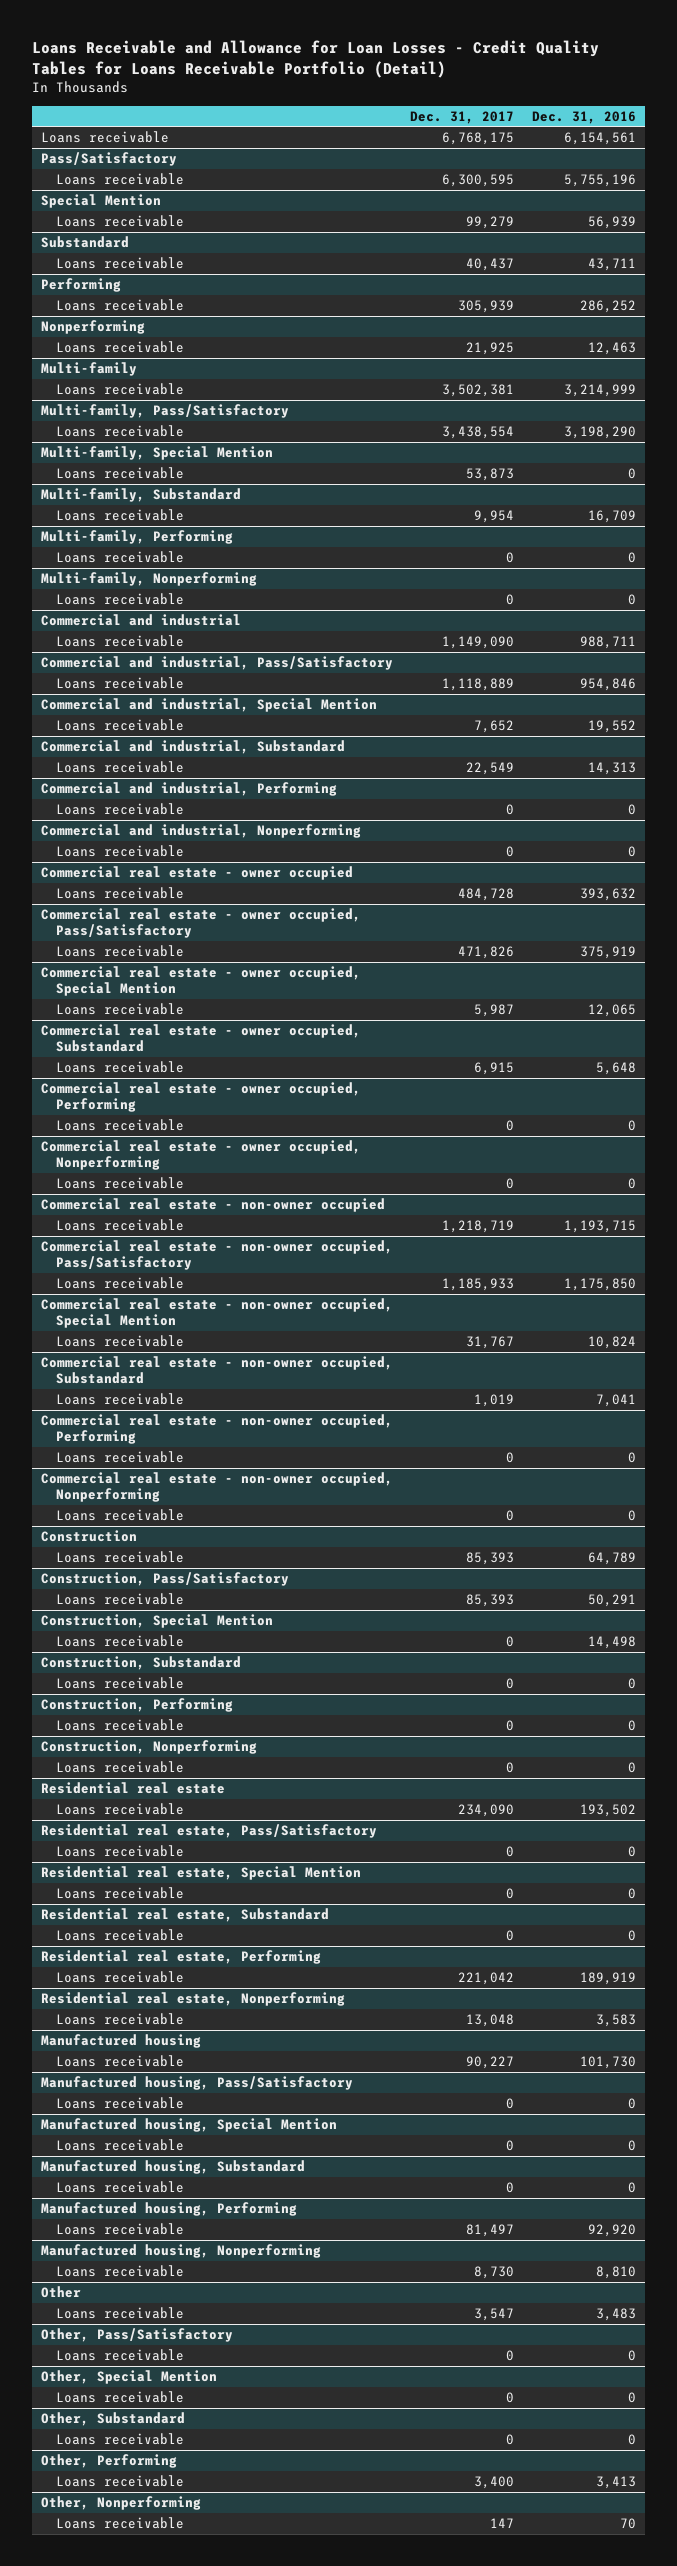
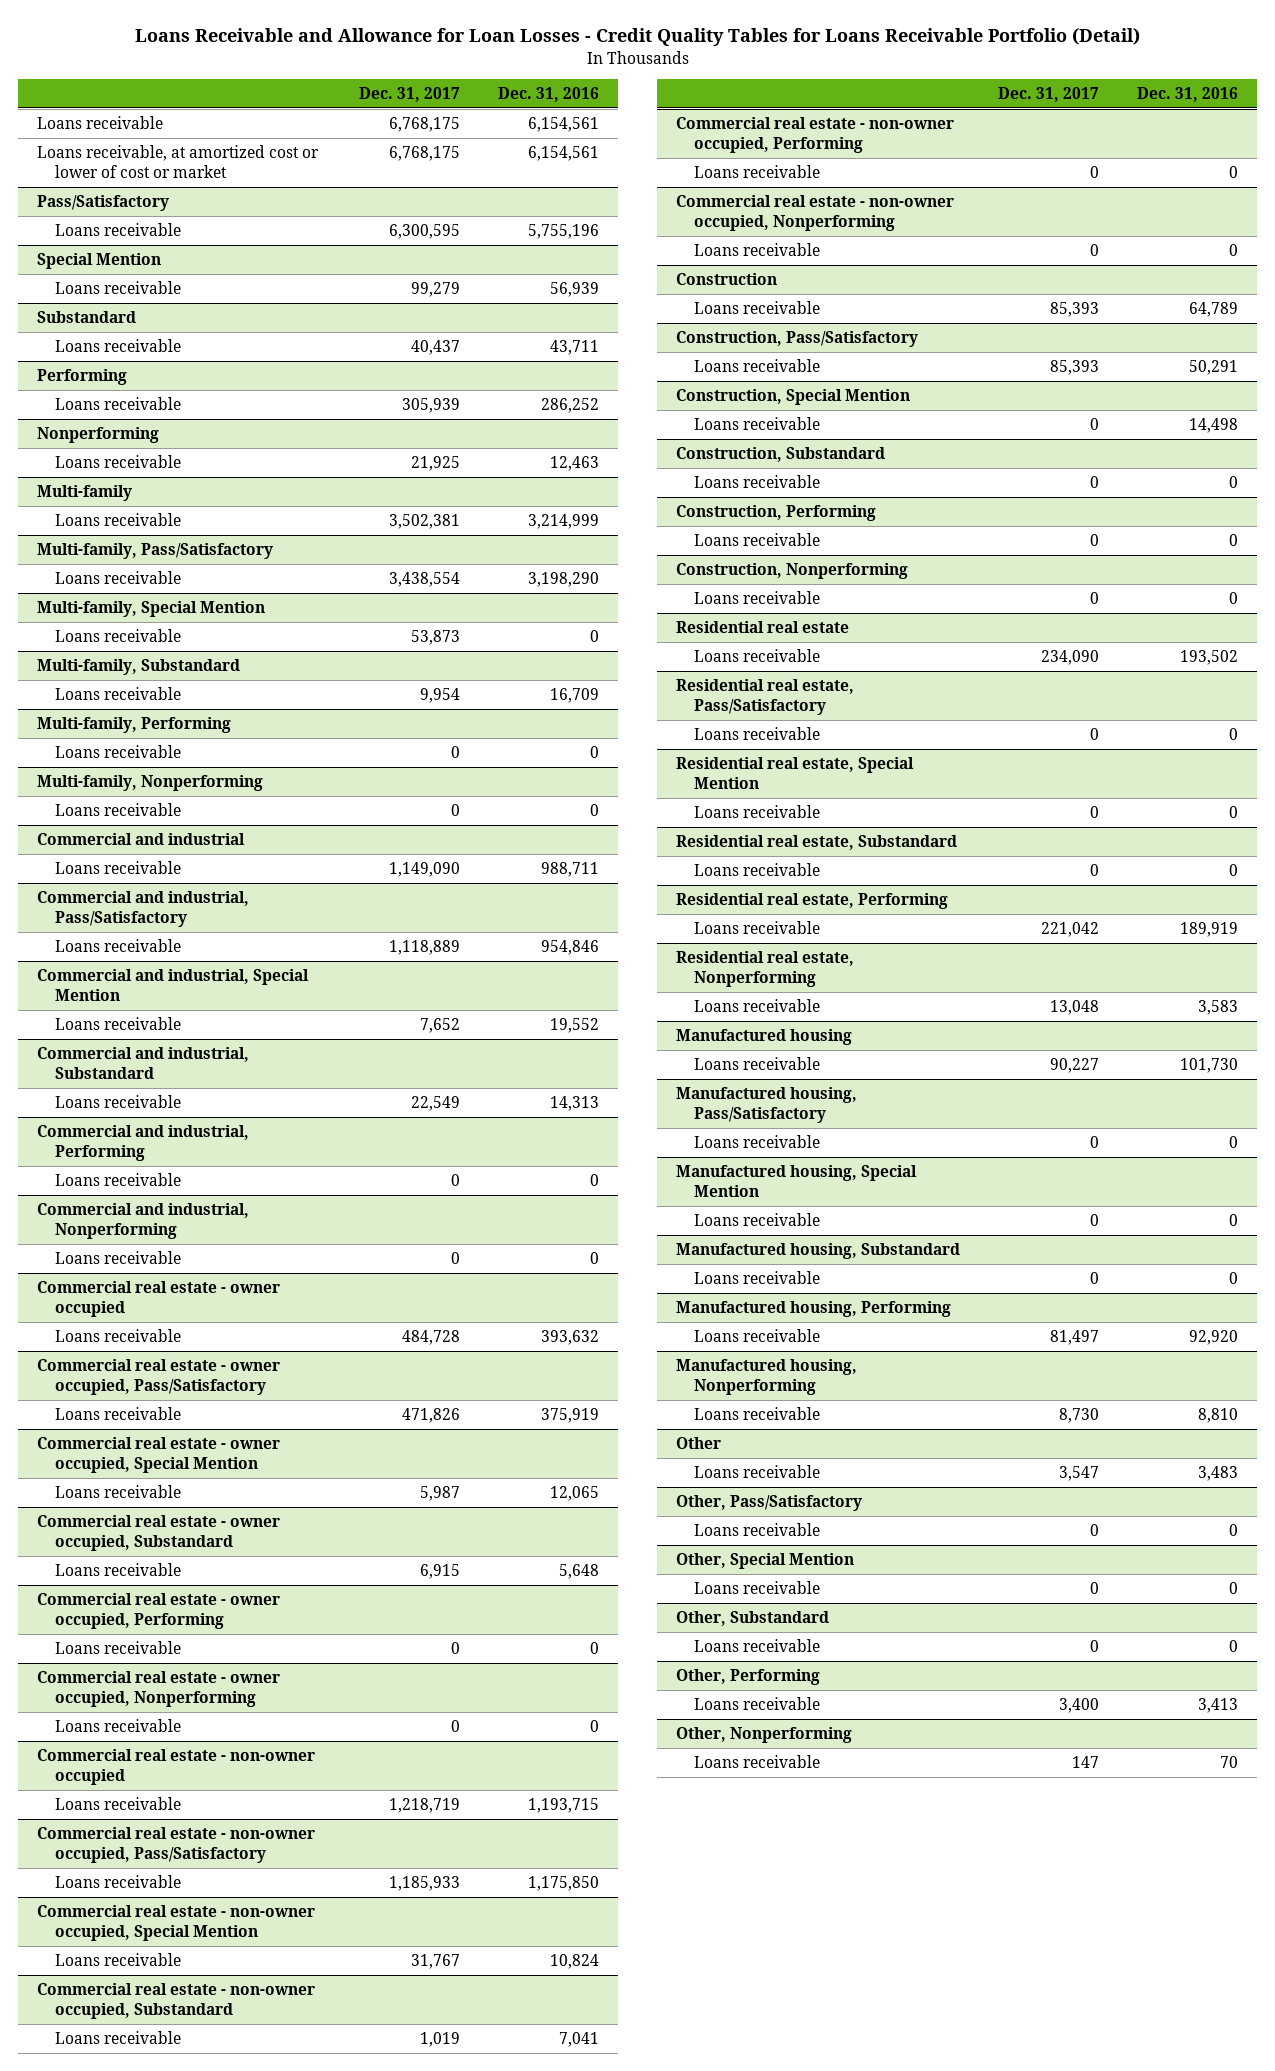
+ Loans receivable, at amortized cost or lower of cost or market | 6,768,175 | 6,154,561

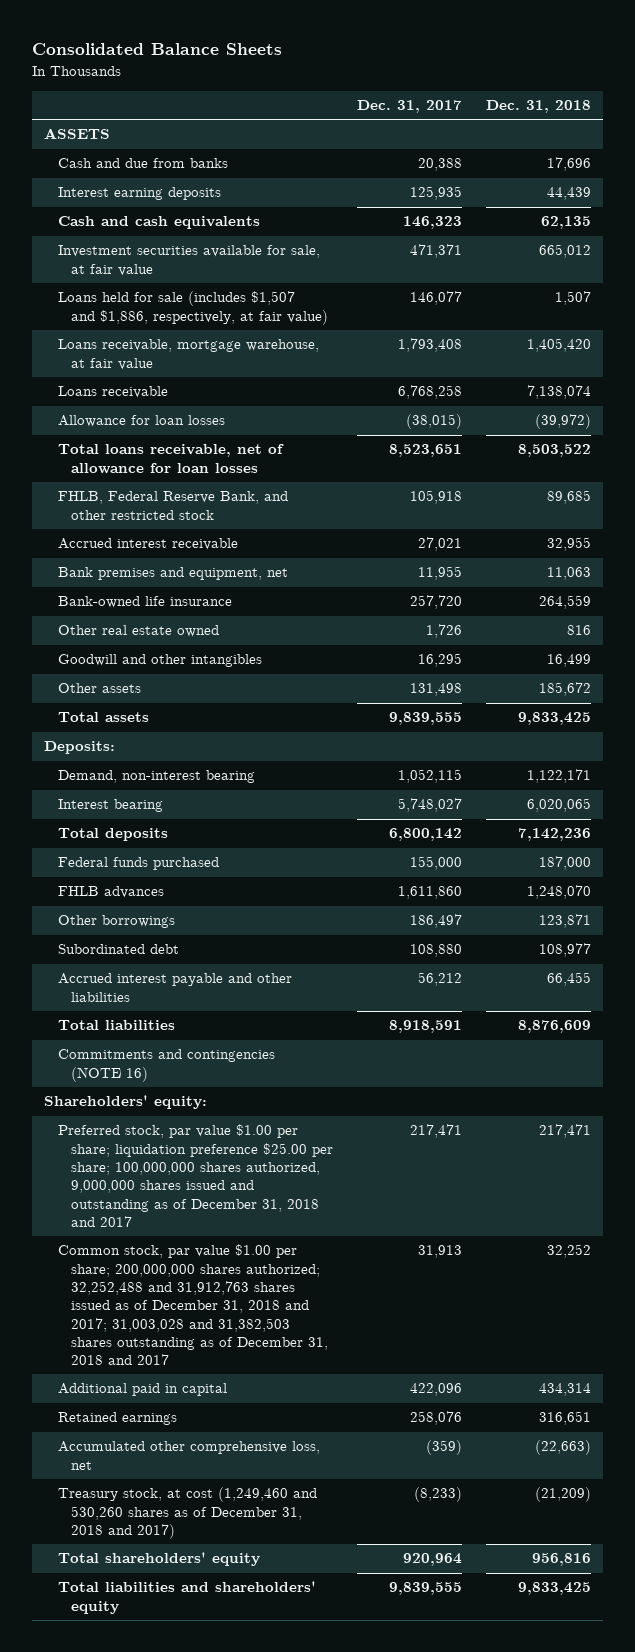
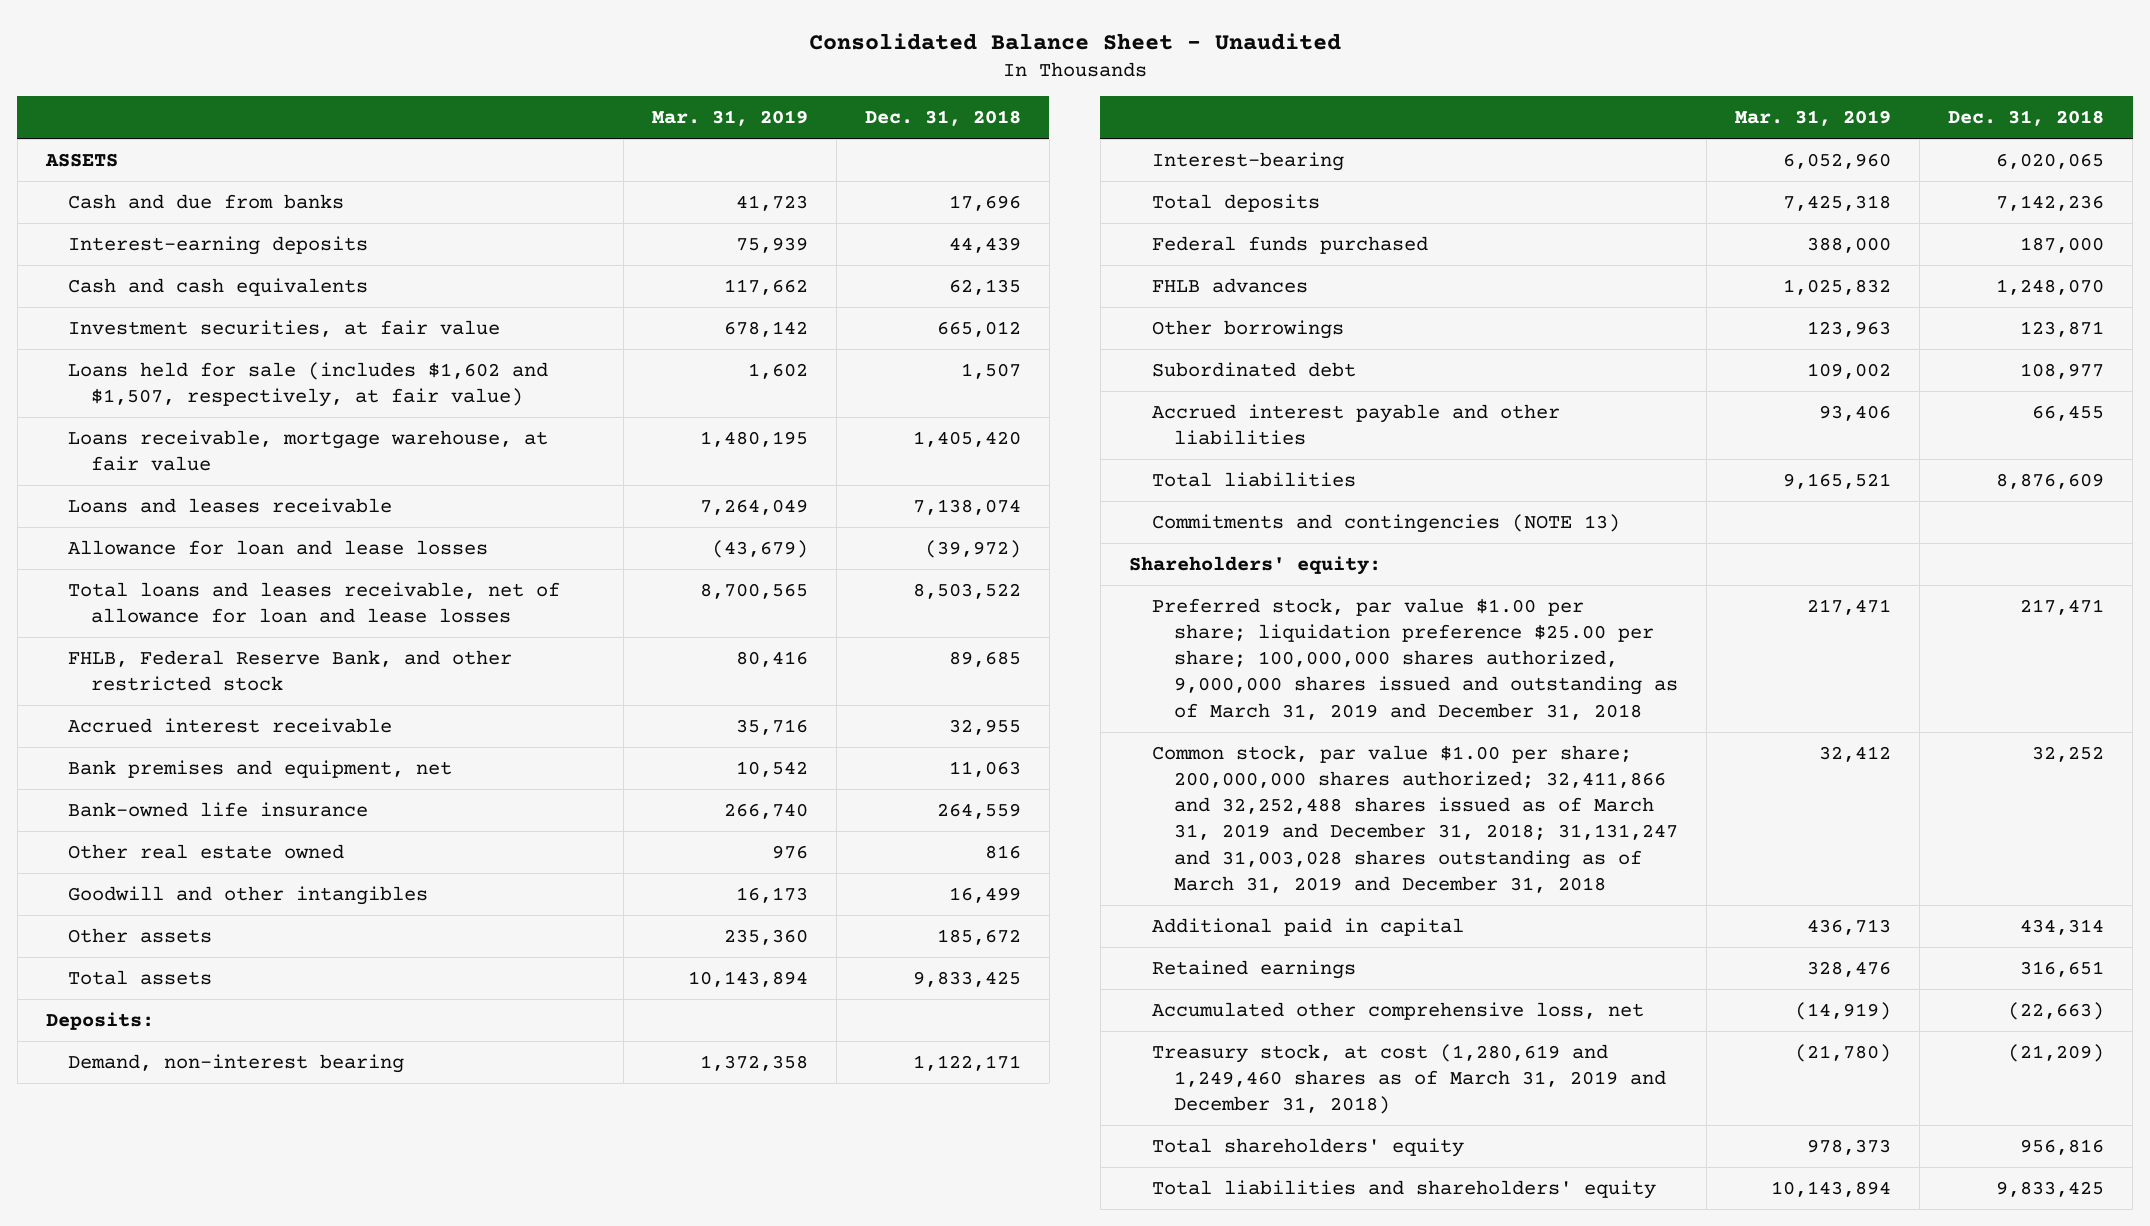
- Consolidated Balance Sheets
+ Consolidated Balance Sheet - Unaudited
- | Dec. 31, 2017 | Dec. 31, 2018
+ | Mar. 31, 2019 | Dec. 31, 2018
- Interest earning deposits | 125,935 | 44,439
+ Interest-earning deposits | 75,939 | 44,439
- Investment securities available for sale, at fair value | 471,371 | 665,012
- Loans held for sale (includes $1,507 and $1,886, respectively, at fair value) | 146,077 | 1,507
+ Investment securities, at fair value | 678,142 | 665,012
+ Loans held for sale (includes $1,602 and $1,507, respectively, at fair value) | 1,602 | 1,507
- Loans receivable | 6,768,258 | 7,138,074
- Allowance for loan losses | (38,015) | (39,972)
- Total loans receivable, net of allowance for loan losses | 8,523,651 | 8,503,522
+ Loans and leases receivable | 7,264,049 | 7,138,074
+ Allowance for loan and lease losses | (43,679) | (39,972)
+ Total loans and leases receivable, net of allowance for loan and lease losses | 8,700,565 | 8,503,522
- Interest bearing | 5,748,027 | 6,020,065
+ Interest-bearing | 6,052,960 | 6,020,065
- Commitments and contingencies (NOTE 16)
+ Commitments and contingencies (NOTE 13)
- Preferred stock, par value $1.00 per share; liquidation preference $25.00 per share; 100,000,000 shares authorized, 9,000,000 shares issued and outstanding as of December 31, 2018 and 2017 | 217,471 | 217,471
- Common stock, par value $1.00 per share; 200,000,000 shares authorized; 32,252,488 and 31,912,763 shares issued as of December 31, 2018 and 2017; 31,003,028 and 31,382,503 shares outstanding as of December 31, 2018 and 2017 | 31,913 | 32,252
+ Preferred stock, par value $1.00 per share; liquidation preference $25.00 per share; 100,000,000 shares authorized, 9,000,000 shares issued and outstanding as of March 31, 2019 and December 31, 2018 | 217,471 | 217,471
+ Common stock, par value $1.00 per share; 200,000,000 shares authorized; 32,411,866 and 32,252,488 shares issued as of March 31, 2019 and December 31, 2018; 31,131,247 and 31,003,028 shares outstanding as of March 31, 2019 and December 31, 2018 | 32,412 | 32,252
- Treasury stock, at cost (1,249,460 and 530,260 shares as of December 31, 2018 and 2017) | (8,233) | (21,209)
+ Treasury stock, at cost (1,280,619 and 1,249,460 shares as of March 31, 2019 and December 31, 2018) | (21,780) | (21,209)

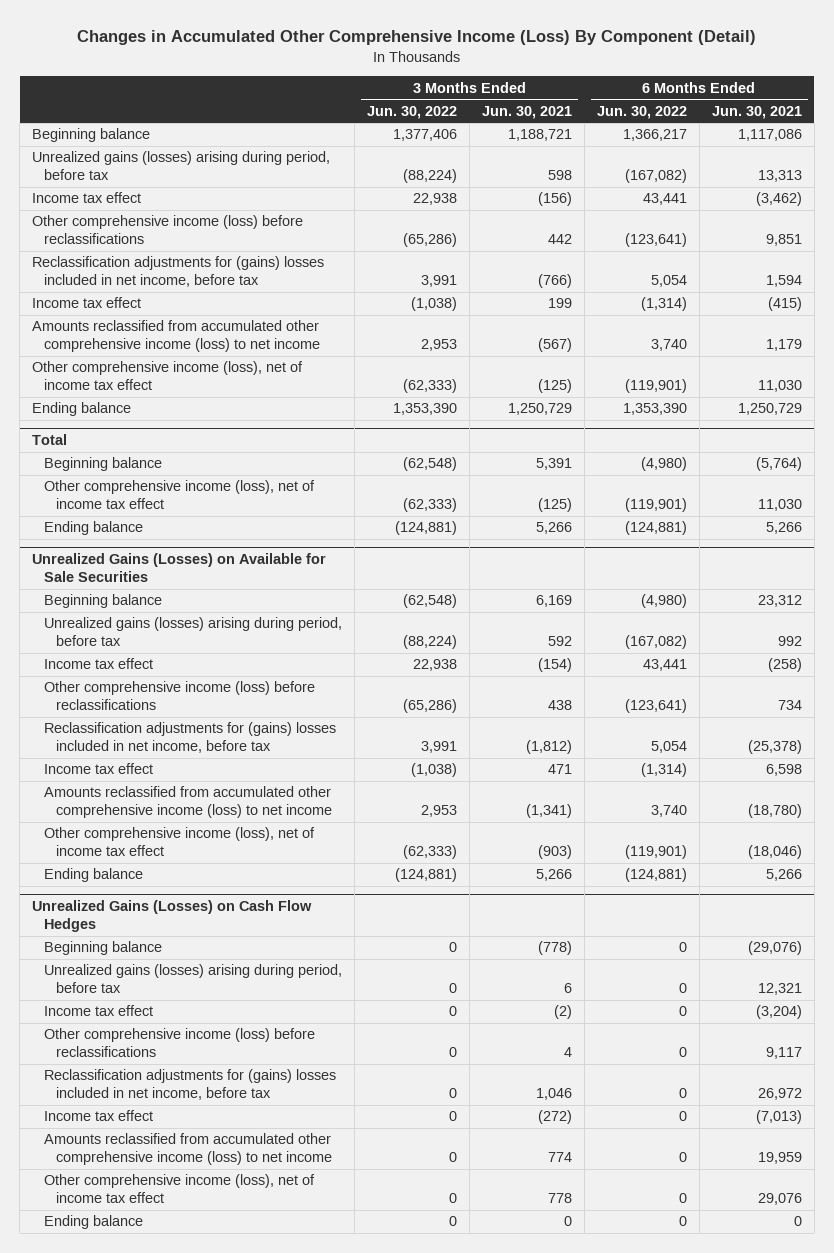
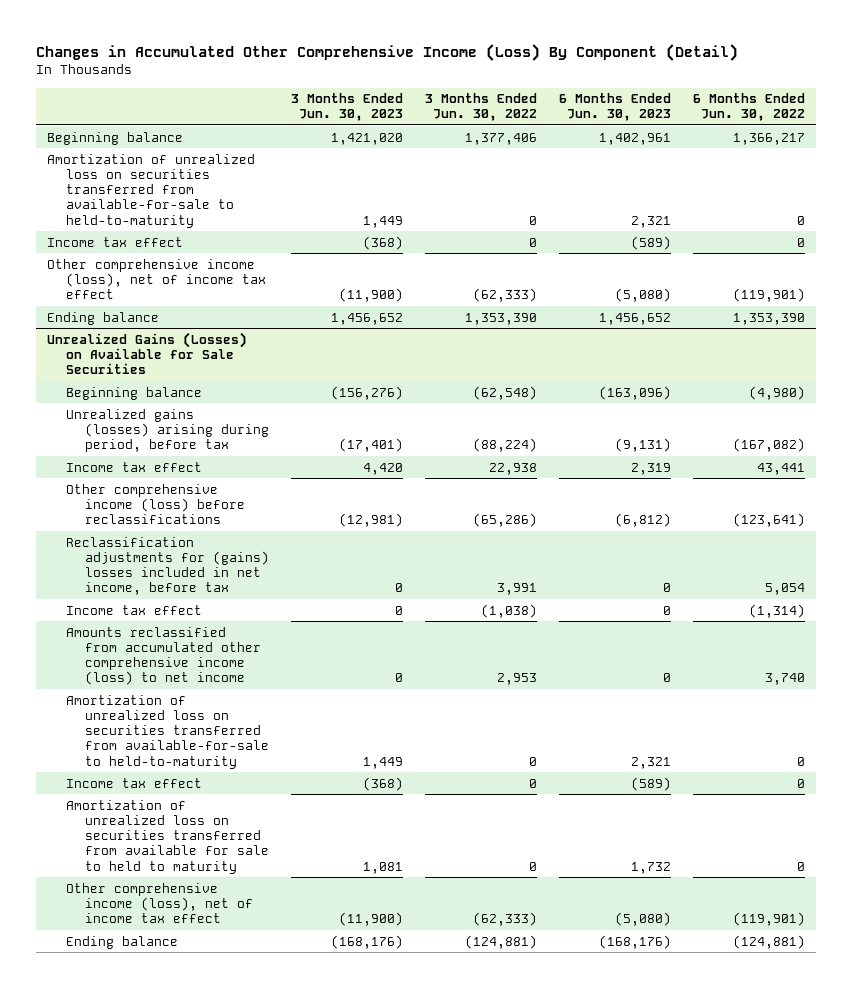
- | 3 Months Ended Jun. 30, 2022 | 3 Months Ended Jun. 30, 2021 | 6 Months Ended Jun. 30, 2022 | 6 Months Ended Jun. 30, 2021
+ | 3 Months Ended Jun. 30, 2023 | 3 Months Ended Jun. 30, 2022 | 6 Months Ended Jun. 30, 2023 | 6 Months Ended Jun. 30, 2022
- Unrealized gains (losses) arising during period, before tax | (88,224) | 598 | (167,082) | 13,313
- Income tax effect | 22,938 | (156) | 43,441 | (3,462)
- Other comprehensive income (loss) before reclassifications | (65,286) | 442 | (123,641) | 9,851
- Reclassification adjustments for (gains) losses included in net income, before tax | 3,991 | (766) | 5,054 | 1,594
- Income tax effect | (1,038) | 199 | (1,314) | (415)
- Amounts reclassified from accumulated other comprehensive income (loss) to net income | 2,953 | (567) | 3,740 | 1,179
+ Amortization of unrealized loss on securities transferred from available-for-sale to held-to-maturity | 1,449 | 0 | 2,321 | 0
+ Income tax effect | (368) | 0 | (589) | 0
- Total
- Beginning balance | (62,548) | 5,391 | (4,980) | (5,764)
- Other comprehensive income (loss), net of income tax effect | (62,333) | (125) | (119,901) | 11,030
- Ending balance | (124,881) | 5,266 | (124,881) | 5,266
@ Unrealized Gains (Losses) on Available for Sale Securities
+ Amortization of unrealized loss on securities transferred from available-for-sale to held-to-maturity | 1,449 | 0 | 2,321 | 0
+ Income tax effect | (368) | 0 | (589) | 0
+ Amortization of unrealized loss on securities transferred from available for sale to held to maturity | 1,081 | 0 | 1,732 | 0
- Unrealized Gains (Losses) on Cash Flow Hedges
- Beginning balance | 0 | (778) | 0 | (29,076)
- Unrealized gains (losses) arising during period, before tax | 0 | 6 | 0 | 12,321
- Income tax effect | 0 | (2) | 0 | (3,204)
- Other comprehensive income (loss) before reclassifications | 0 | 4 | 0 | 9,117
- Reclassification adjustments for (gains) losses included in net income, before tax | 0 | 1,046 | 0 | 26,972
- Income tax effect | 0 | (272) | 0 | (7,013)
- Amounts reclassified from accumulated other comprehensive income (loss) to net income | 0 | 774 | 0 | 19,959
- Other comprehensive income (loss), net of income tax effect | 0 | 778 | 0 | 29,076
- Ending balance | 0 | 0 | 0 | 0

